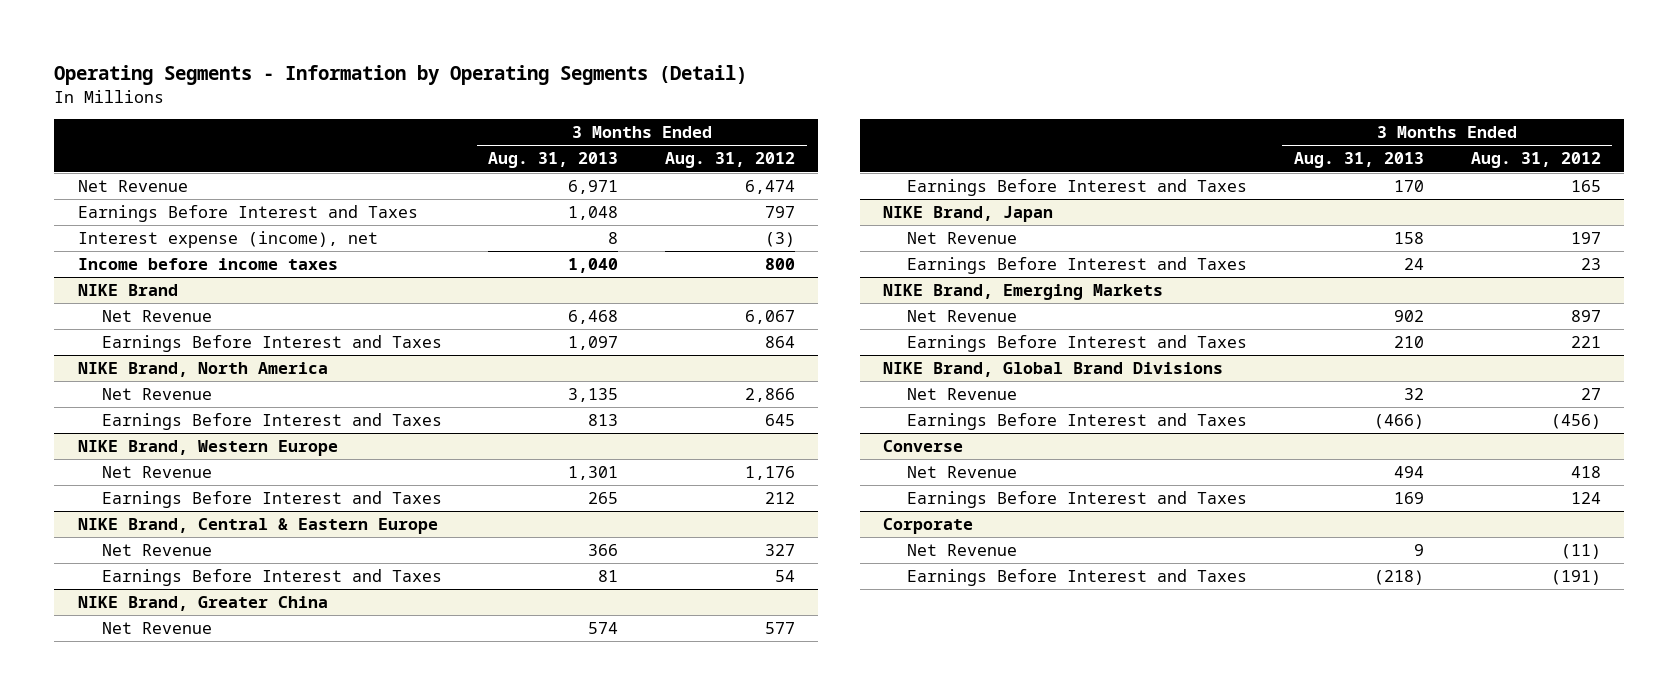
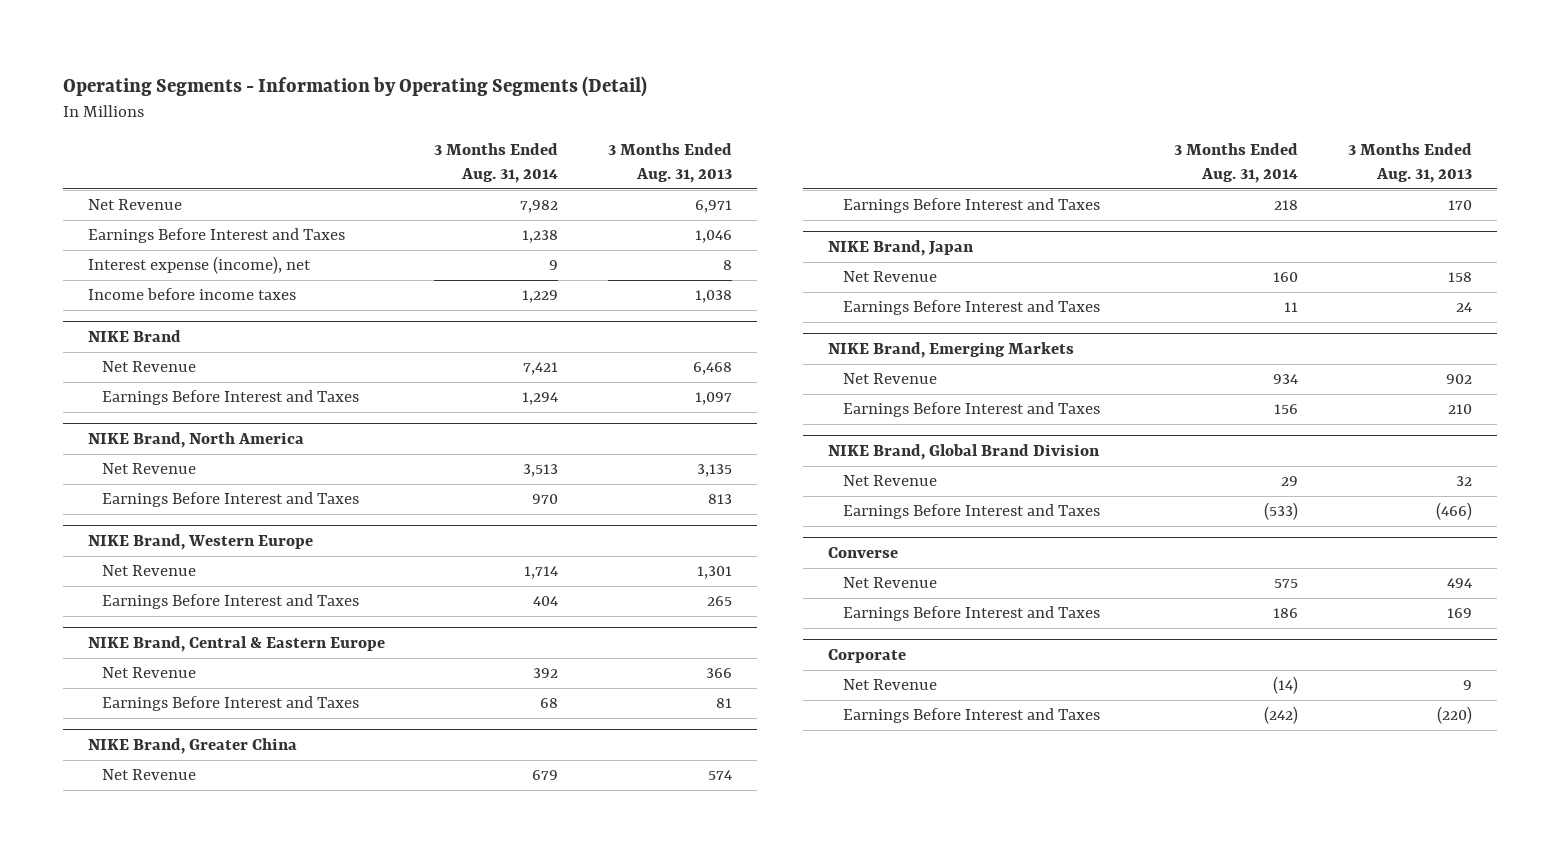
- | 3 Months Ended Aug. 31, 2013 | 3 Months Ended Aug. 31, 2012
+ | 3 Months Ended Aug. 31, 2014 | 3 Months Ended Aug. 31, 2013
- Earnings Before Interest and Taxes | 1,048 | 797
+ Earnings Before Interest and Taxes | 1,238 | 1,046
- Income before income taxes | 1,040 | 800
+ Income before income taxes | 1,229 | 1,038
- NIKE Brand, Global Brand Divisions
+ NIKE Brand, Global Brand Division
@ Corporate
- Earnings Before Interest and Taxes | (218) | (191)
+ Earnings Before Interest and Taxes | (242) | (220)

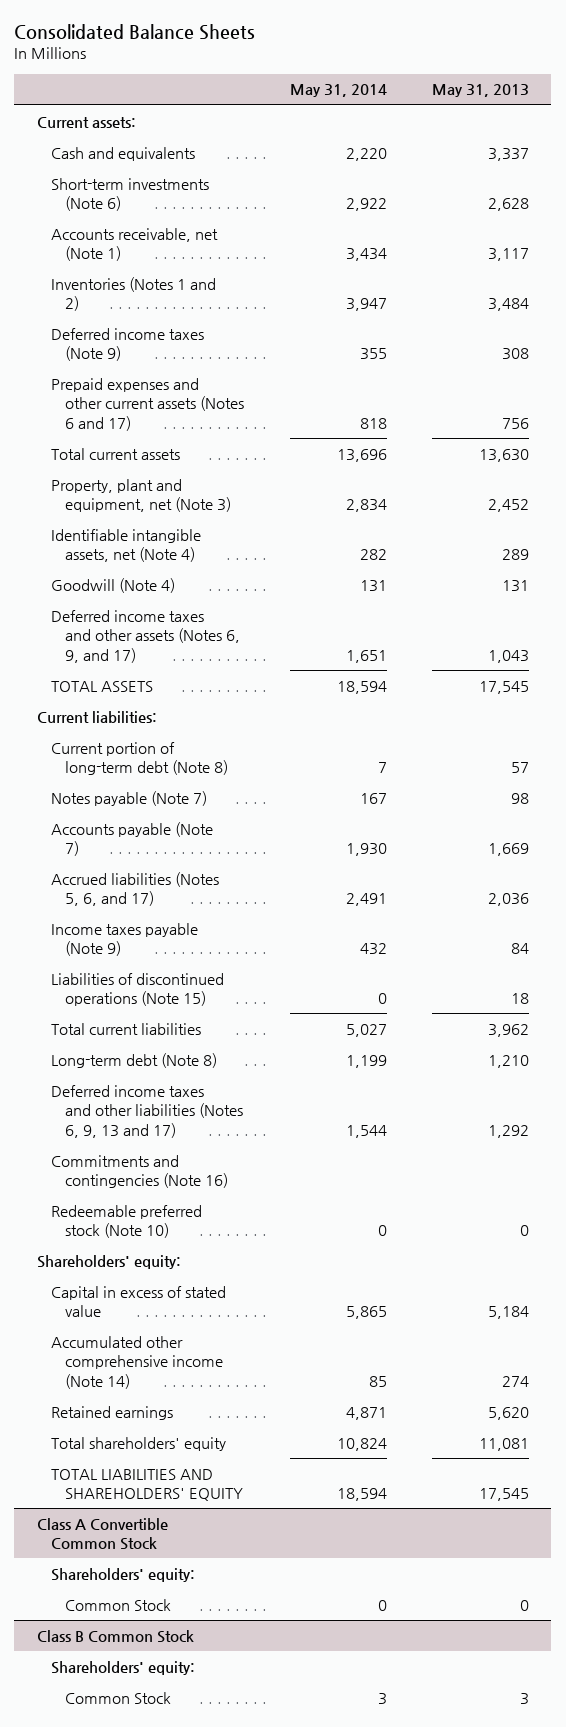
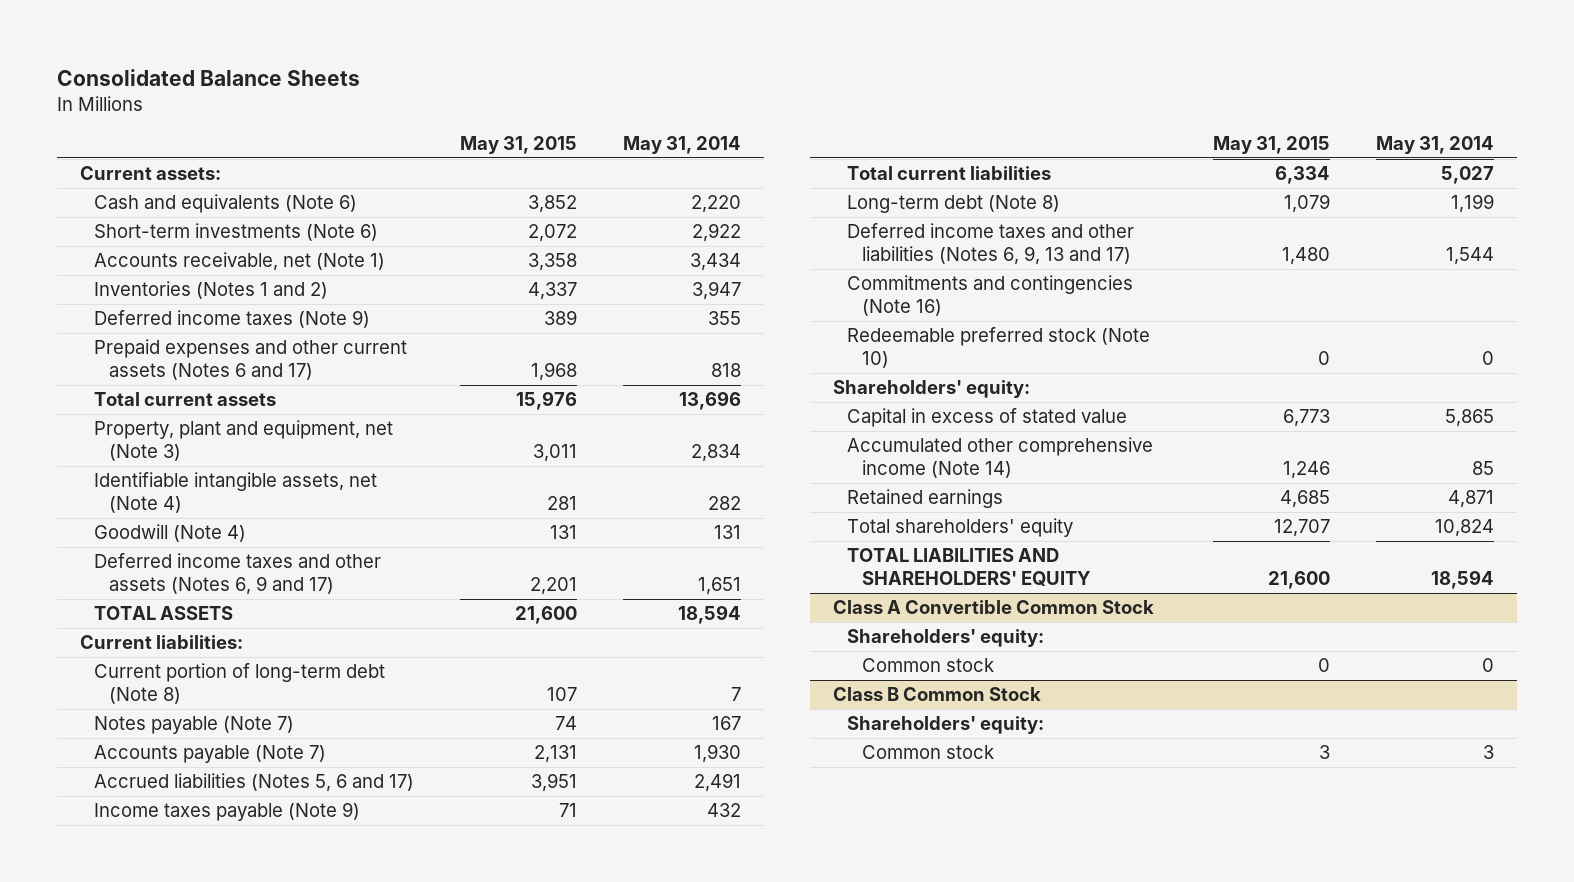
- | May 31, 2014 | May 31, 2013
+ | May 31, 2015 | May 31, 2014
- Cash and equivalents | 2,220 | 3,337
+ Cash and equivalents (Note 6) | 3,852 | 2,220
- Deferred income taxes and other assets (Notes 6, 9, and 17) | 1,651 | 1,043
+ Deferred income taxes and other assets (Notes 6, 9 and 17) | 2,201 | 1,651
- Accrued liabilities (Notes 5, 6, and 17) | 2,491 | 2,036
+ Accrued liabilities (Notes 5, 6 and 17) | 3,951 | 2,491
- Liabilities of discontinued operations (Note 15) | 0 | 18
@ Class A Convertible Common Stock
- Common Stock | 0 | 0
+ Common stock | 0 | 0
@ Class B Common Stock
- Common Stock | 3 | 3
+ Common stock | 3 | 3

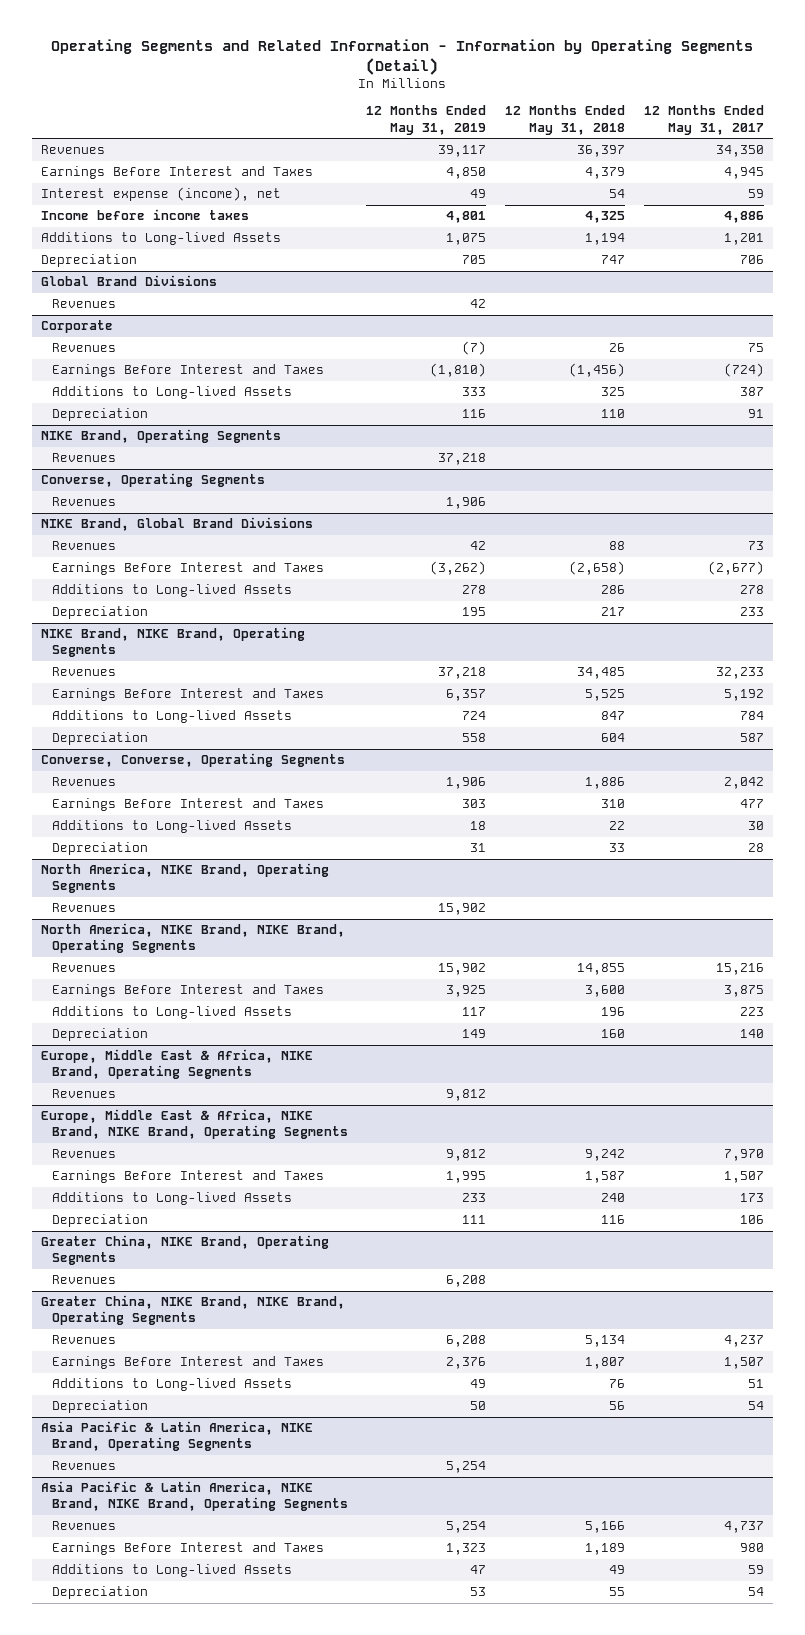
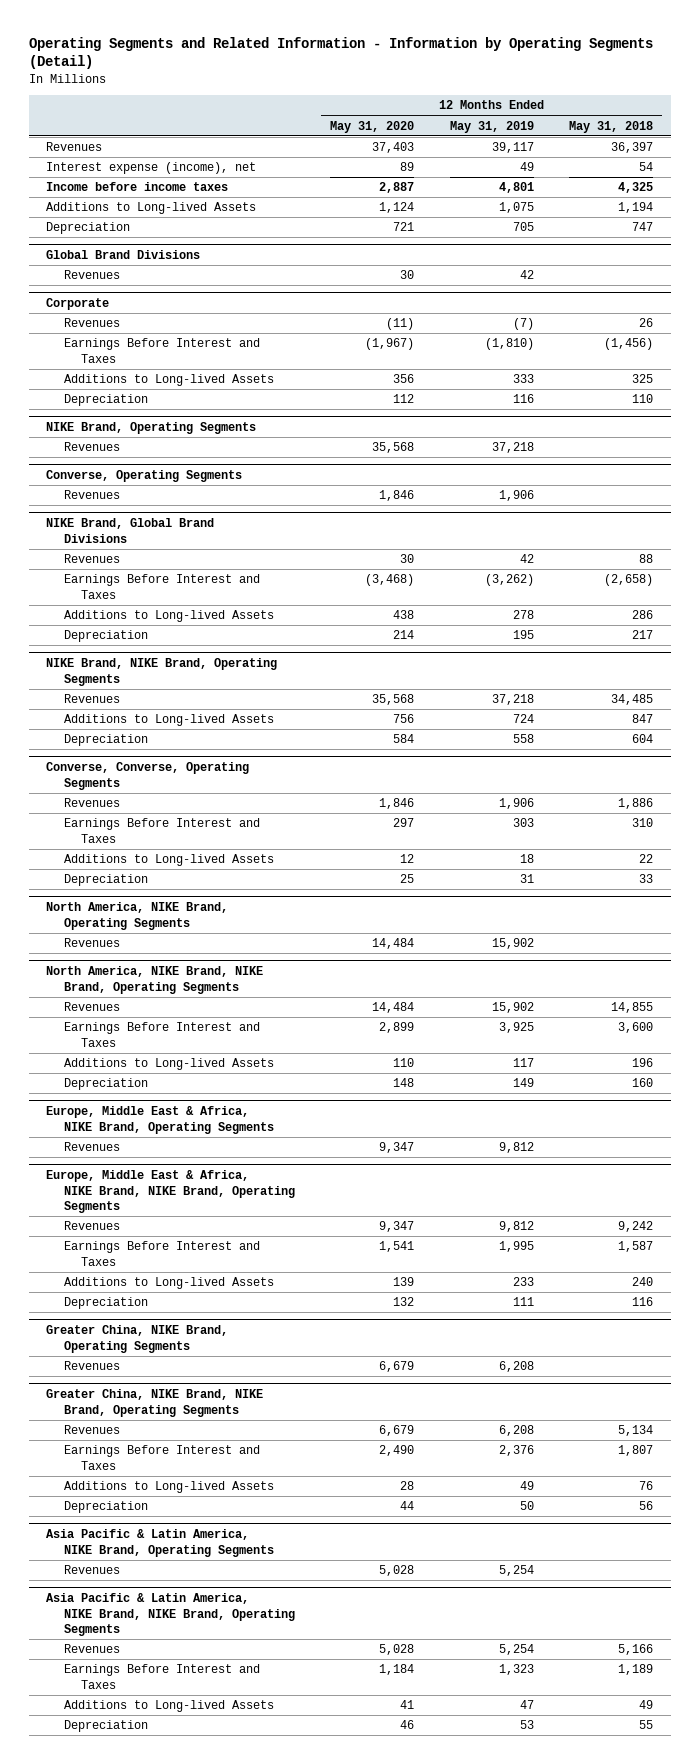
- | 12 Months Ended May 31, 2019 | 12 Months Ended May 31, 2018 | 12 Months Ended May 31, 2017
+ | 12 Months Ended May 31, 2020 | 12 Months Ended May 31, 2019 | 12 Months Ended May 31, 2018
- Earnings Before Interest and Taxes | 4,850 | 4,379 | 4,945
@ NIKE Brand, NIKE Brand, Operating Segments
- Earnings Before Interest and Taxes | 6,357 | 5,525 | 5,192

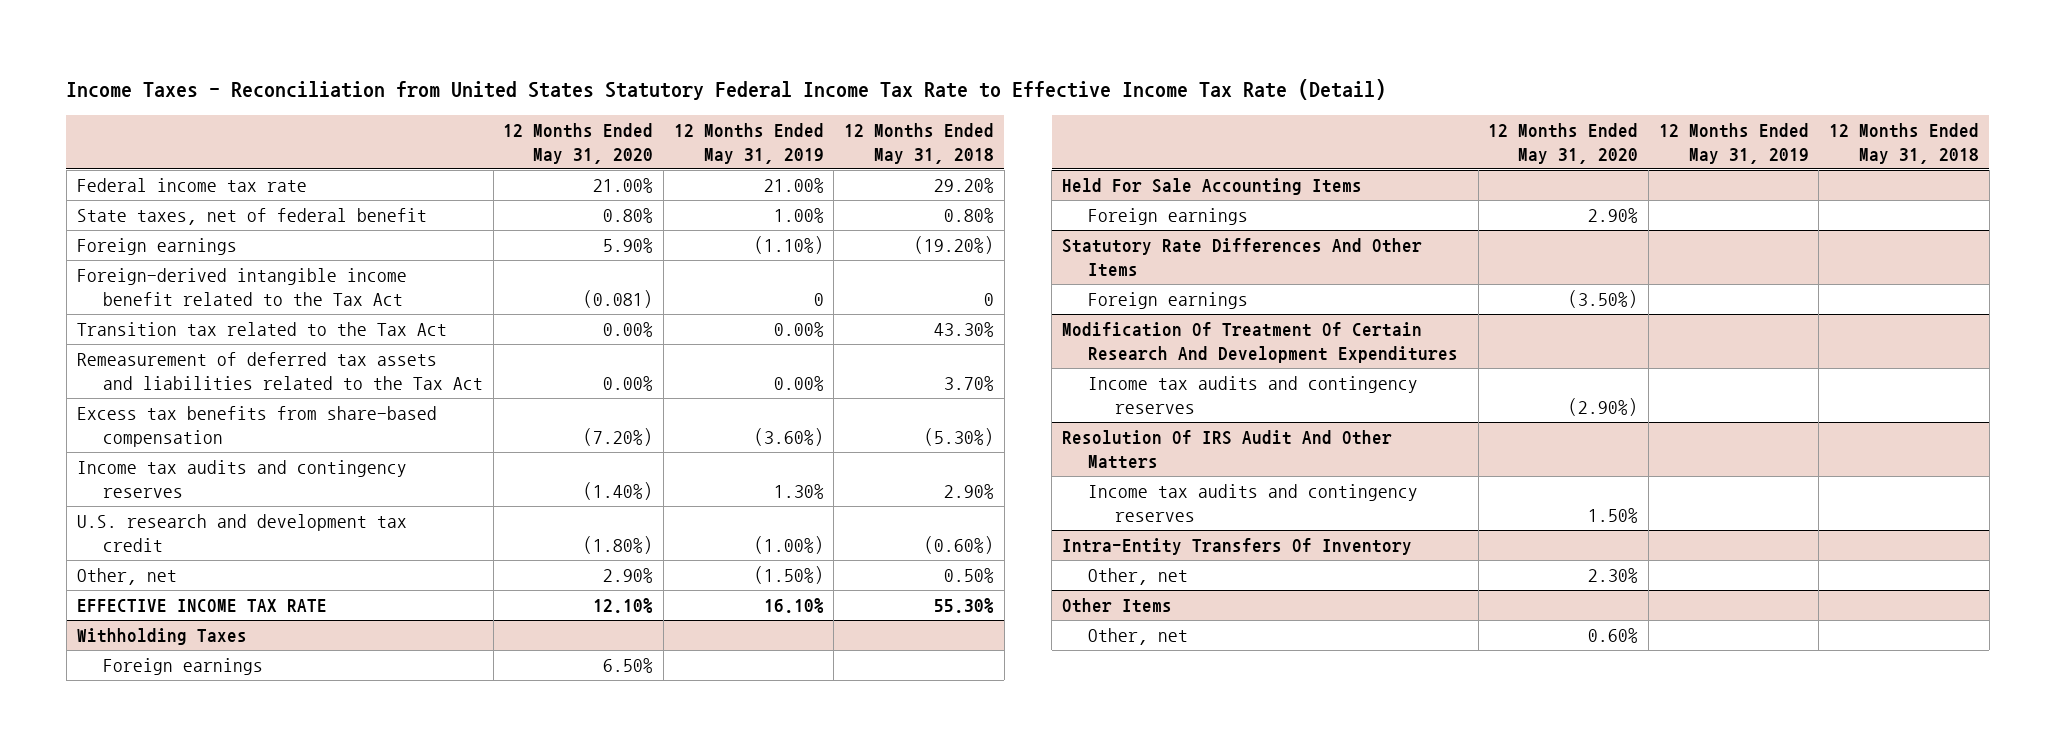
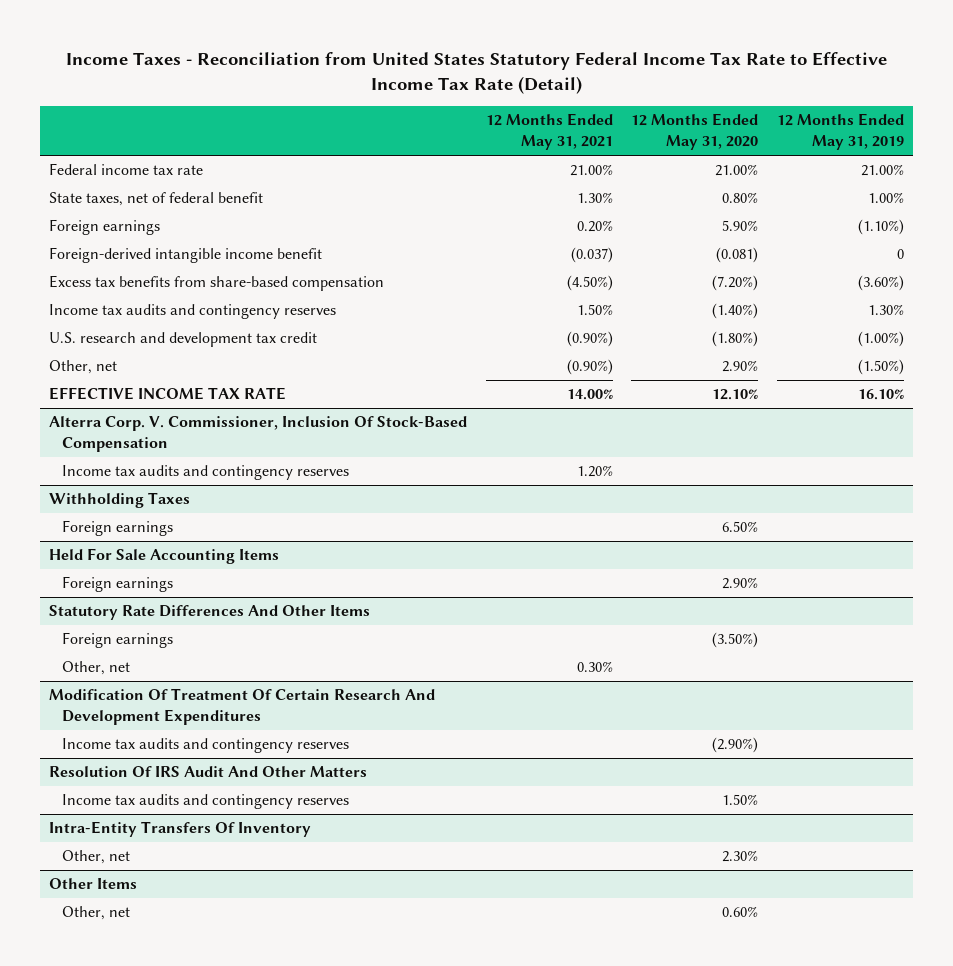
- | 12 Months Ended May 31, 2020 | 12 Months Ended May 31, 2019 | 12 Months Ended May 31, 2018
+ | 12 Months Ended May 31, 2021 | 12 Months Ended May 31, 2020 | 12 Months Ended May 31, 2019
- Foreign-derived intangible income benefit related to the Tax Act | (0.081) | 0 | 0
- Transition tax related to the Tax Act | 0.00% | 0.00% | 43.30%
- Remeasurement of deferred tax assets and liabilities related to the Tax Act | 0.00% | 0.00% | 3.70%
+ Foreign-derived intangible income benefit | (0.037) | (0.081) | 0
+ Alterra Corp. V. Commissioner, Inclusion Of Stock-Based Compensation
+ Income tax audits and contingency reserves | 1.20% | |
@ Statutory Rate Differences And Other Items
+ Other, net | 0.30% | |

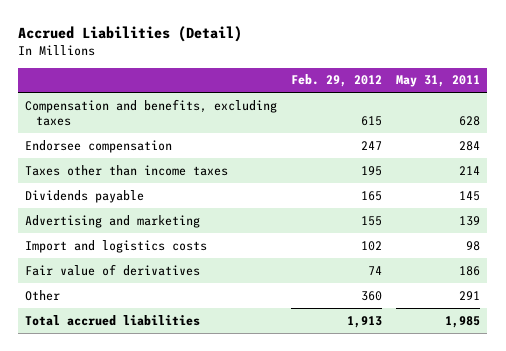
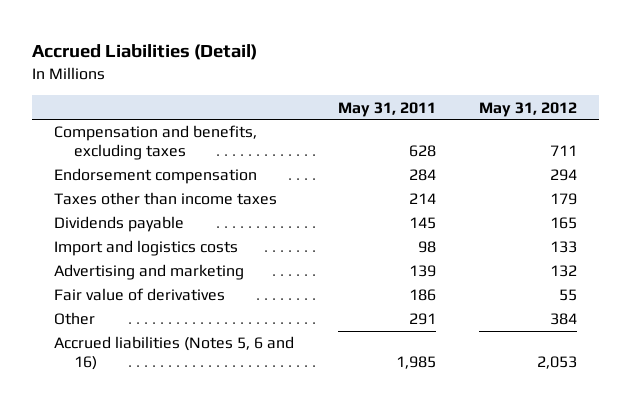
- | Feb. 29, 2012 | May 31, 2011
+ | May 31, 2011 | May 31, 2012
- Endorsee compensation | 247 | 284
+ Endorsement compensation | 284 | 294
moved down: Advertising and marketing | 139 | 132
- Total accrued liabilities | 1,913 | 1,985
+ Accrued liabilities (Notes 5, 6 and 16) | 1,985 | 2,053

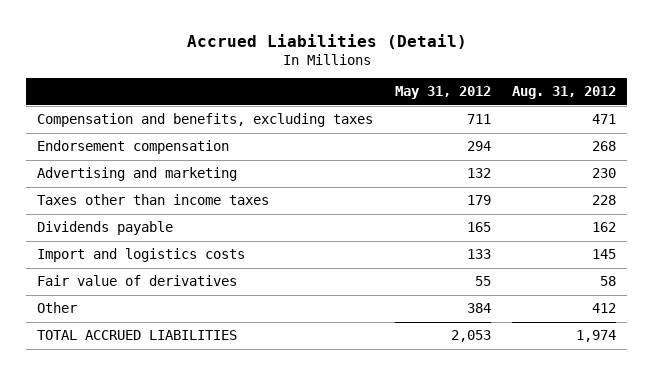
- | May 31, 2011 | May 31, 2012
+ | May 31, 2012 | Aug. 31, 2012
moved up: Advertising and marketing | 132 | 230
- Accrued liabilities (Notes 5, 6 and 16) | 1,985 | 2,053
+ TOTAL ACCRUED LIABILITIES | 2,053 | 1,974

